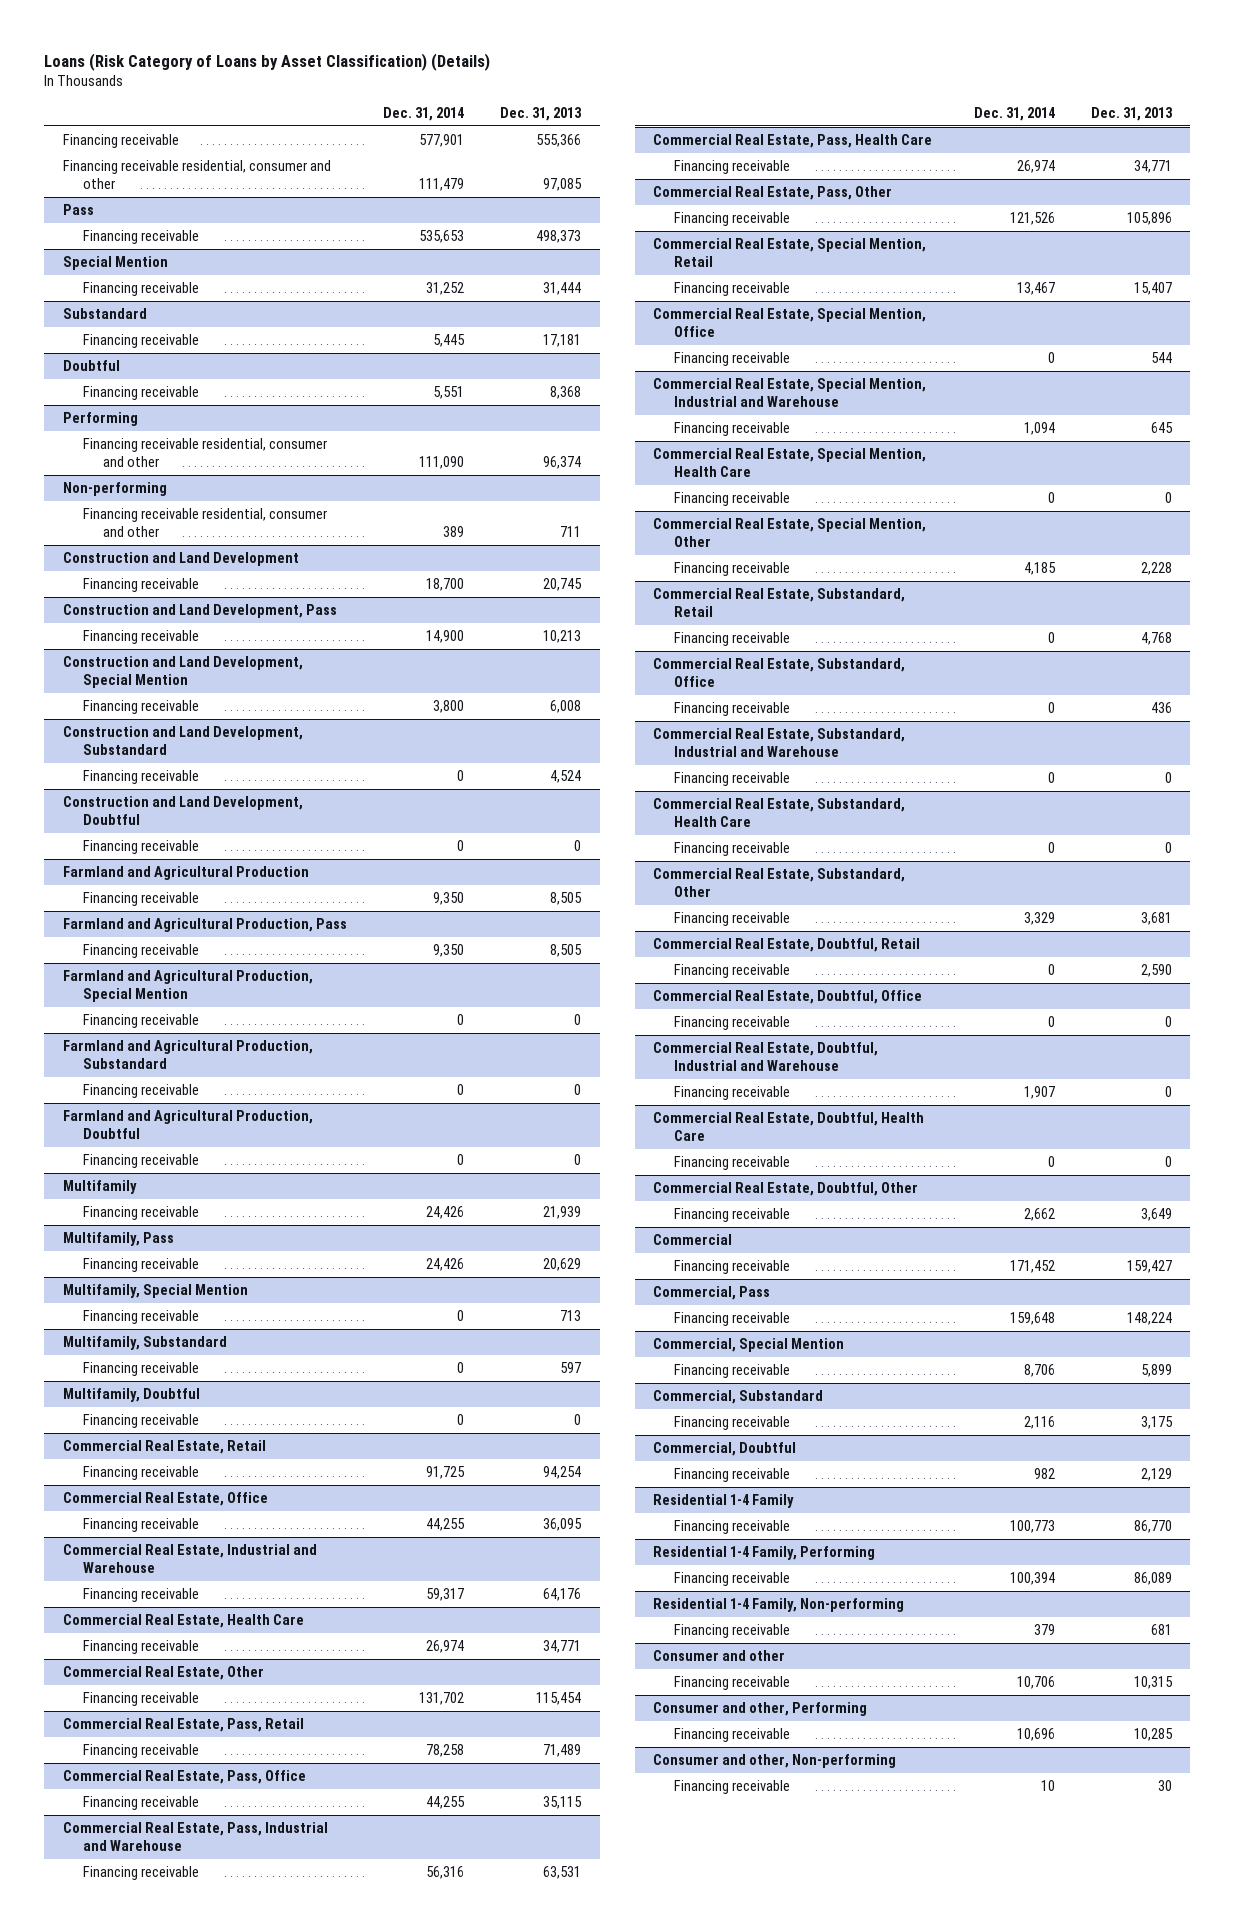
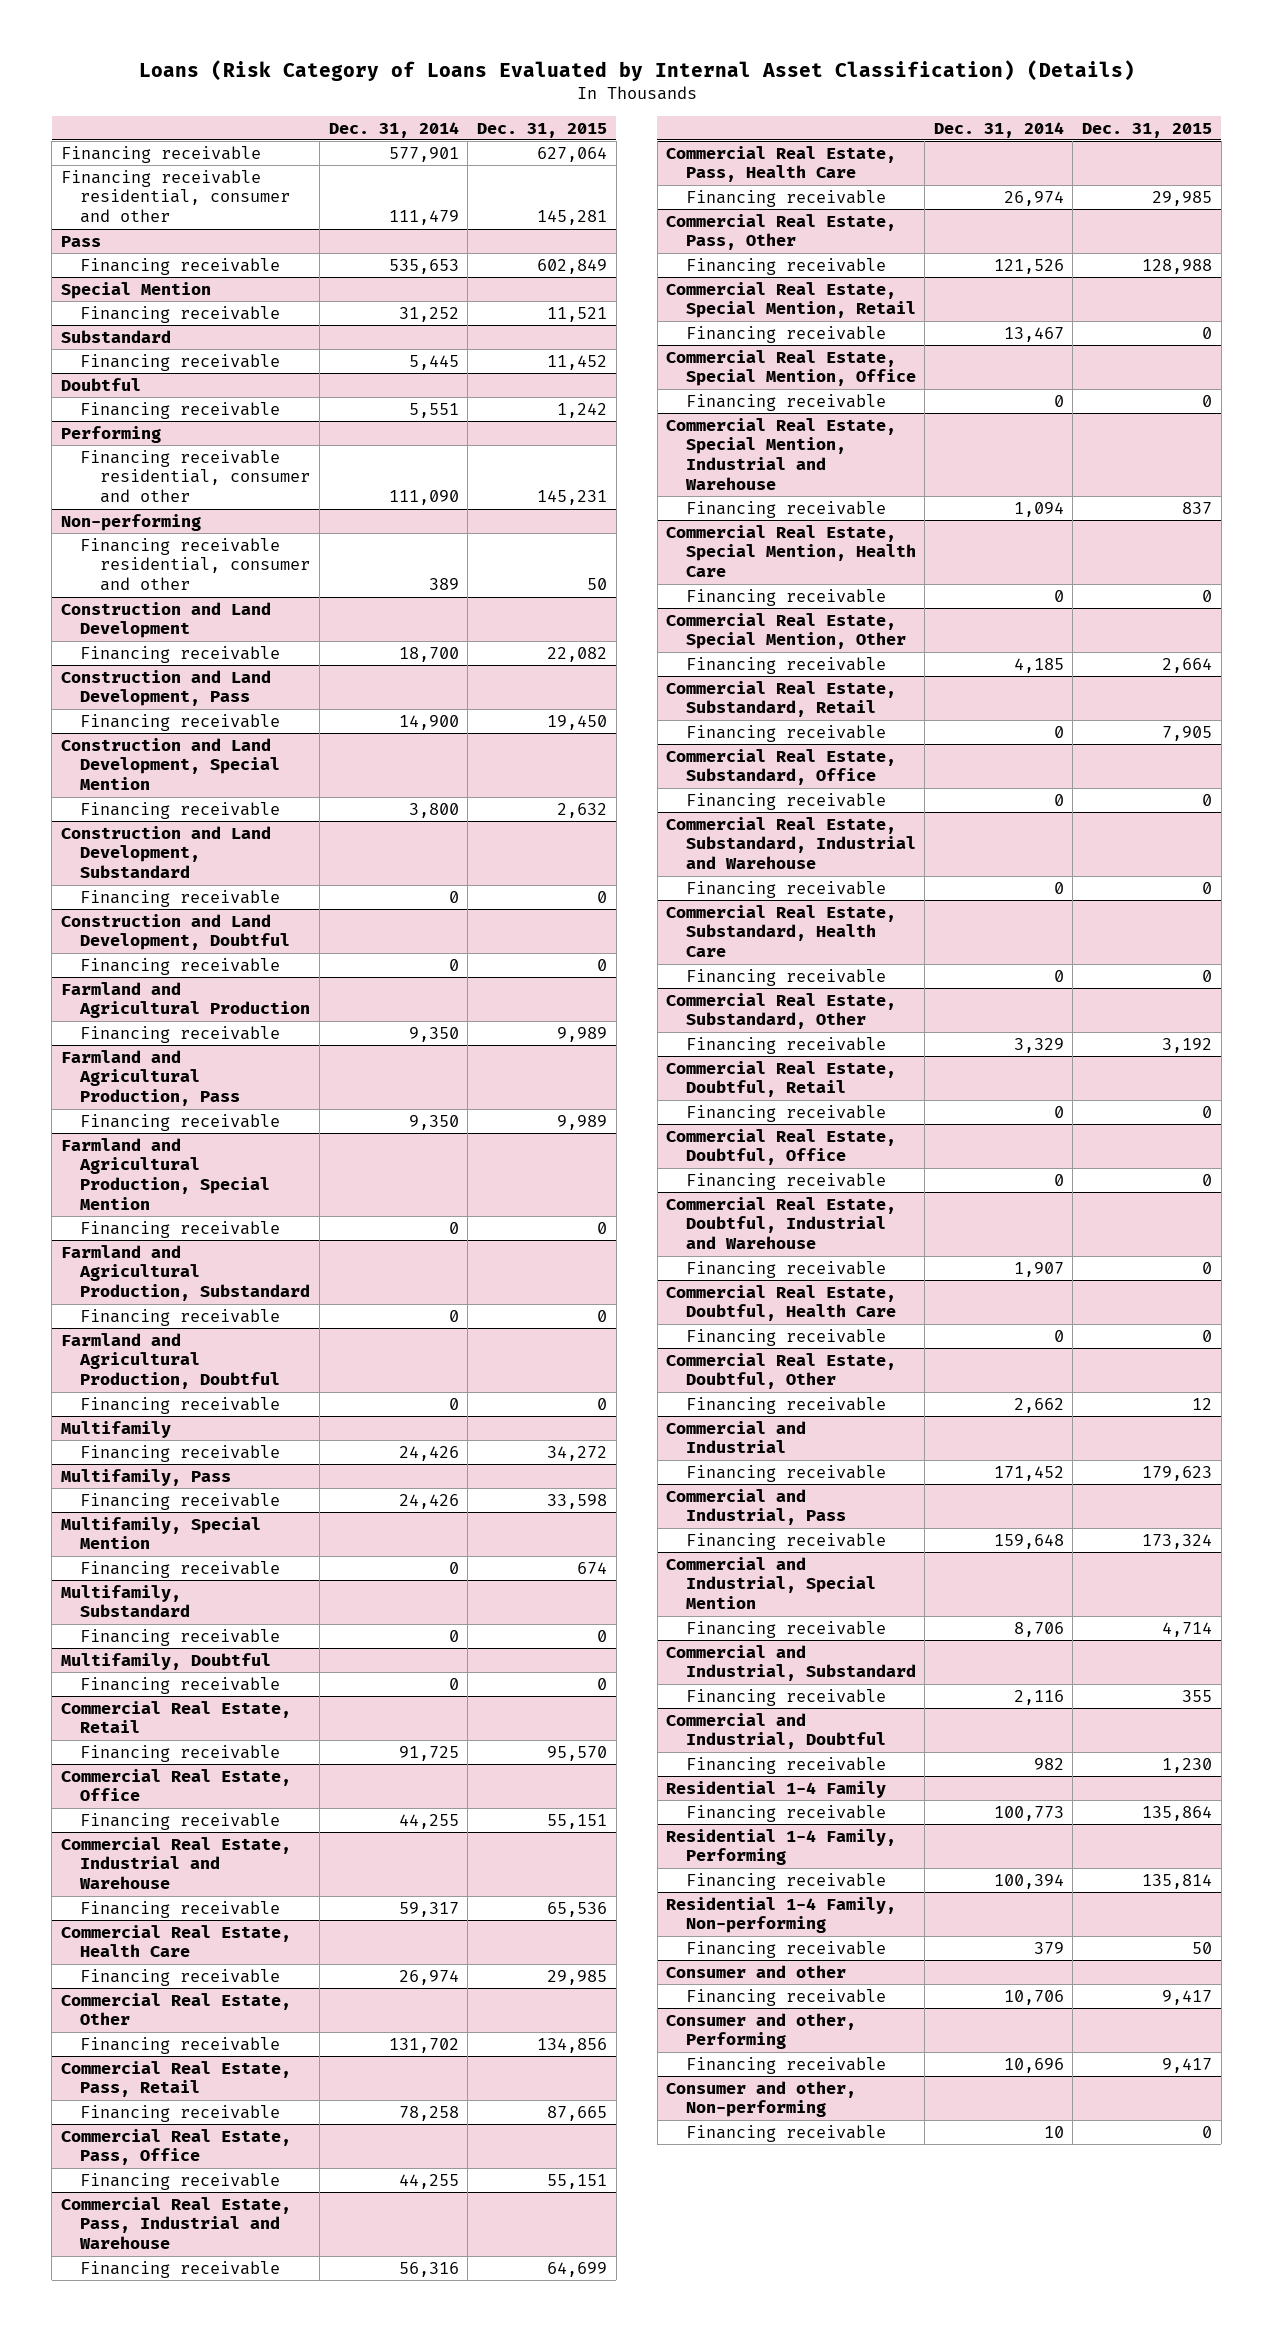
- Loans (Risk Category of Loans by Asset Classification) (Details)
+ Loans (Risk Category of Loans Evaluated by Internal Asset Classification) (Details)
- | Dec. 31, 2014 | Dec. 31, 2013
+ | Dec. 31, 2014 | Dec. 31, 2015
- Commercial
+ Commercial and Industrial
- Commercial, Pass
+ Commercial and Industrial, Pass
- Commercial, Special Mention
+ Commercial and Industrial, Special Mention
- Commercial, Substandard
+ Commercial and Industrial, Substandard
- Commercial, Doubtful
+ Commercial and Industrial, Doubtful

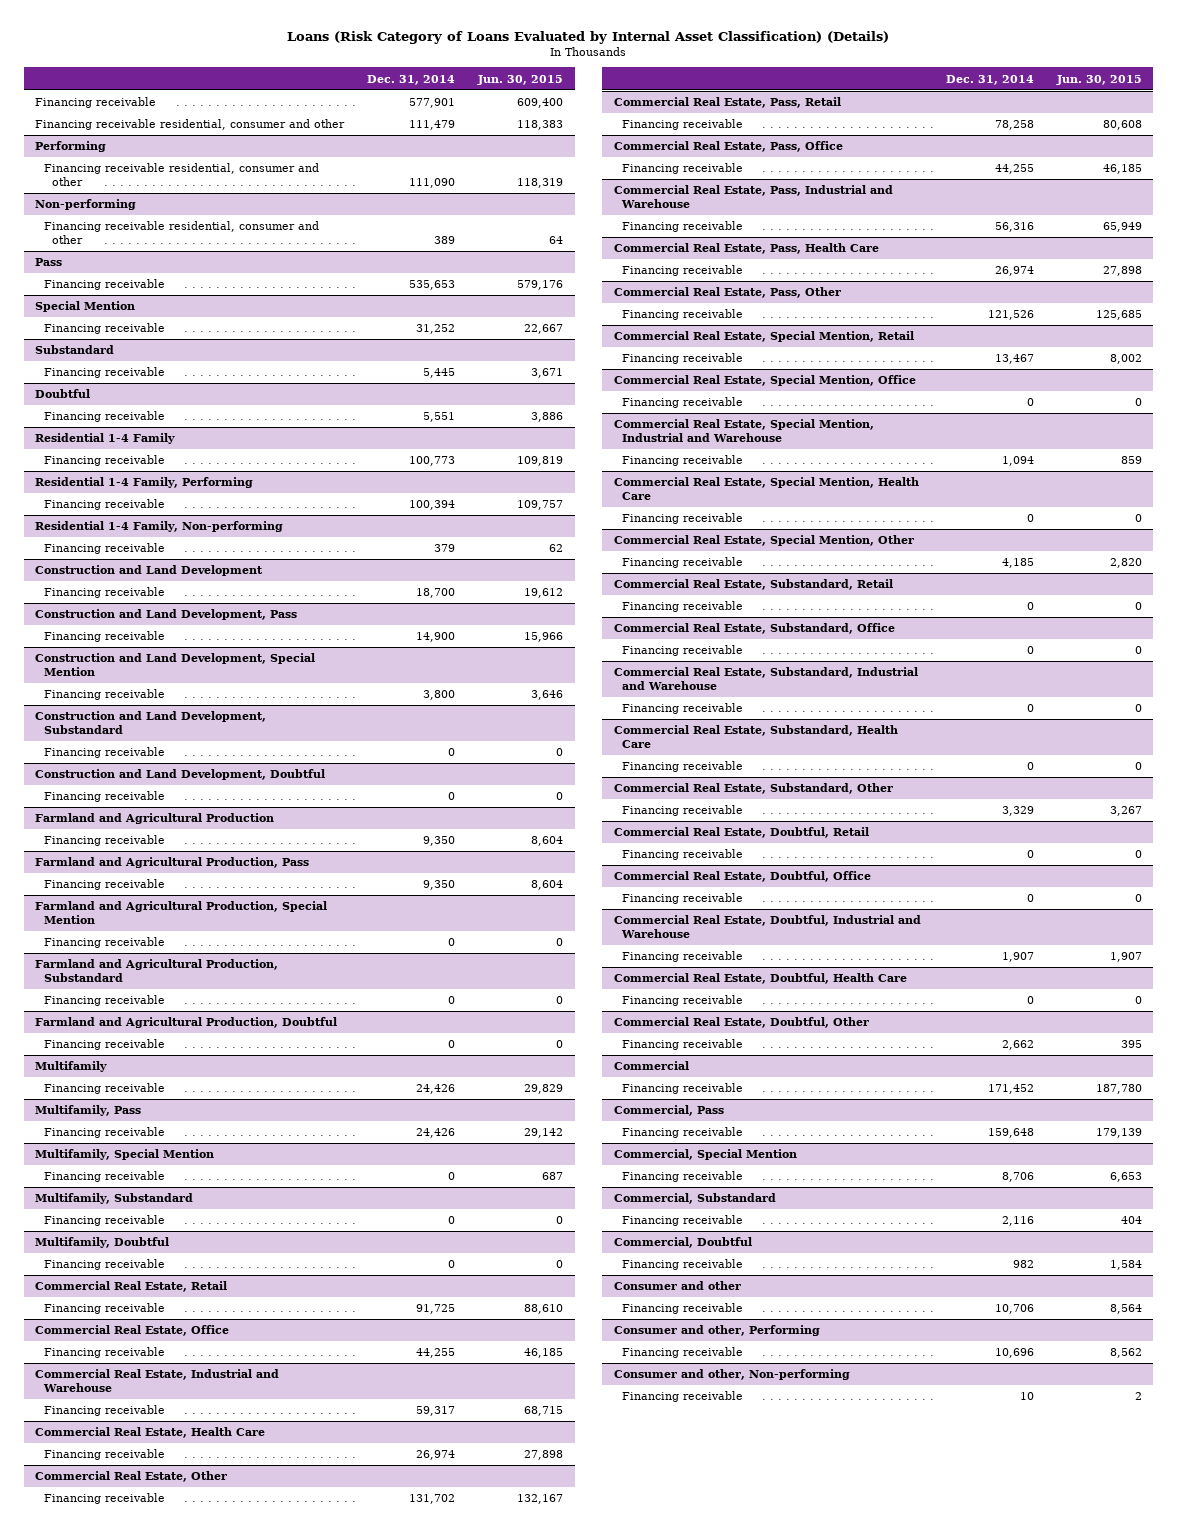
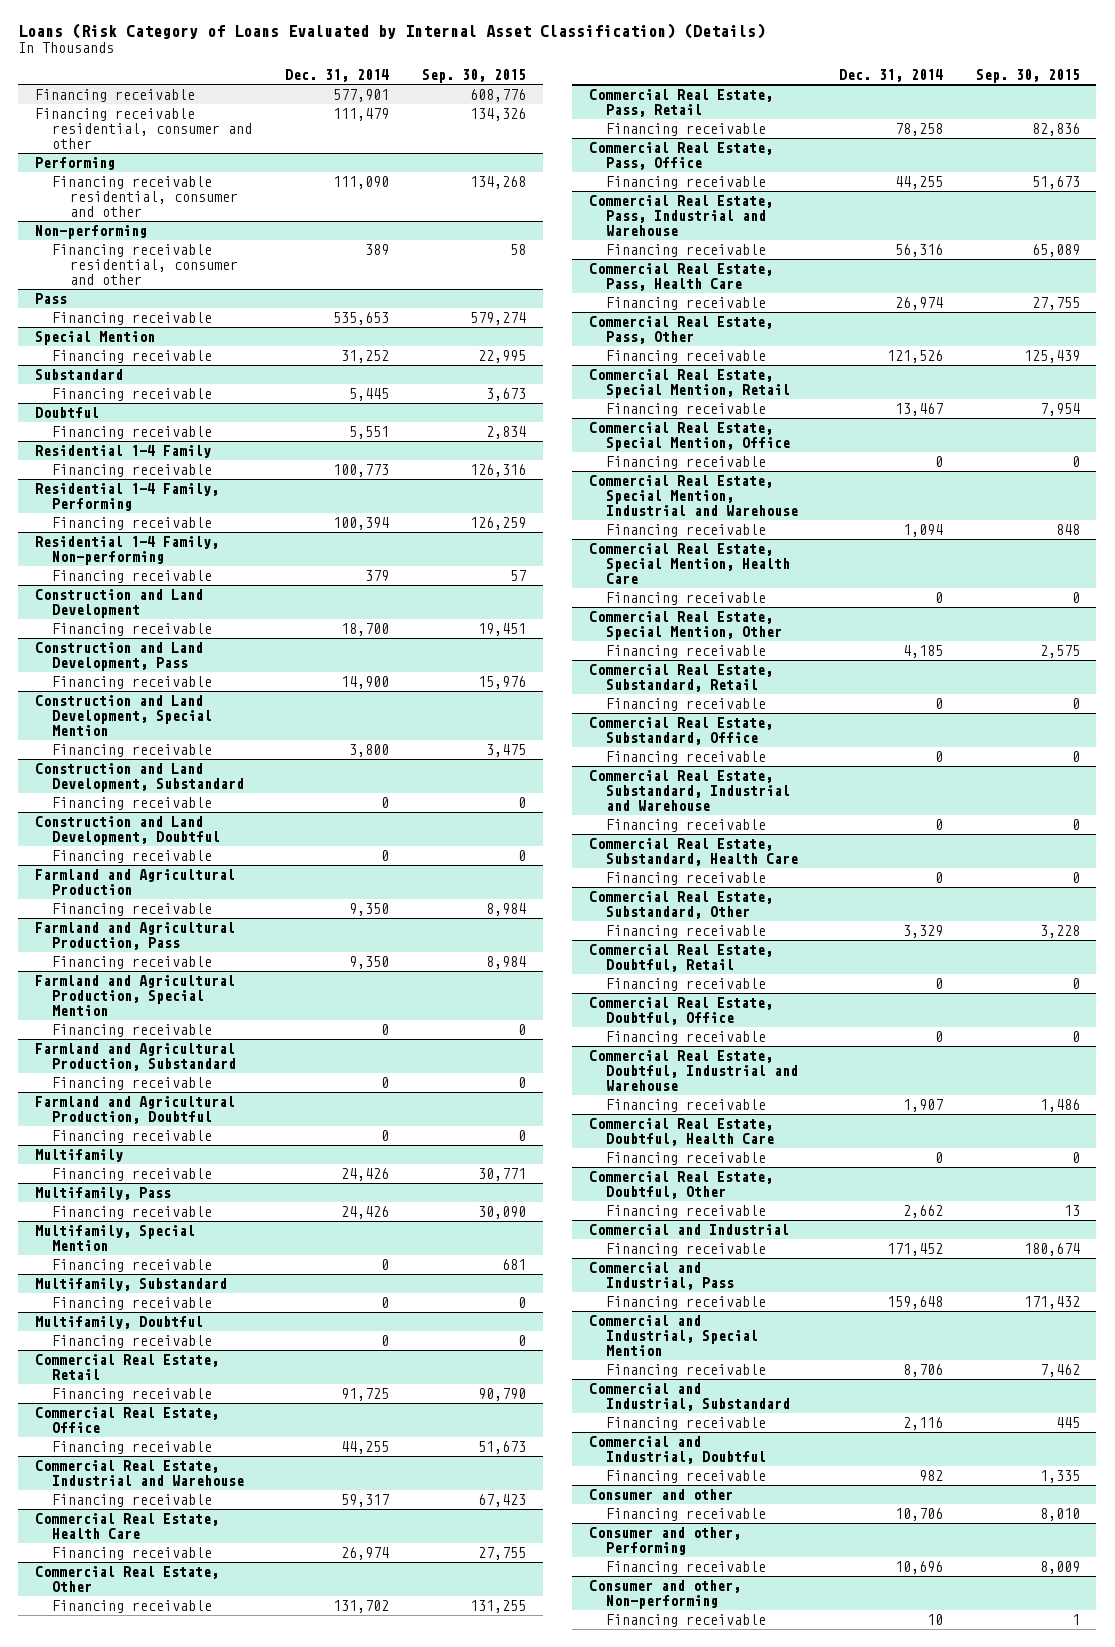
- | Dec. 31, 2014 | Jun. 30, 2015
+ | Dec. 31, 2014 | Sep. 30, 2015
- Commercial
+ Commercial and Industrial
- Commercial, Pass
+ Commercial and Industrial, Pass
- Commercial, Special Mention
+ Commercial and Industrial, Special Mention
- Commercial, Substandard
+ Commercial and Industrial, Substandard
- Commercial, Doubtful
+ Commercial and Industrial, Doubtful

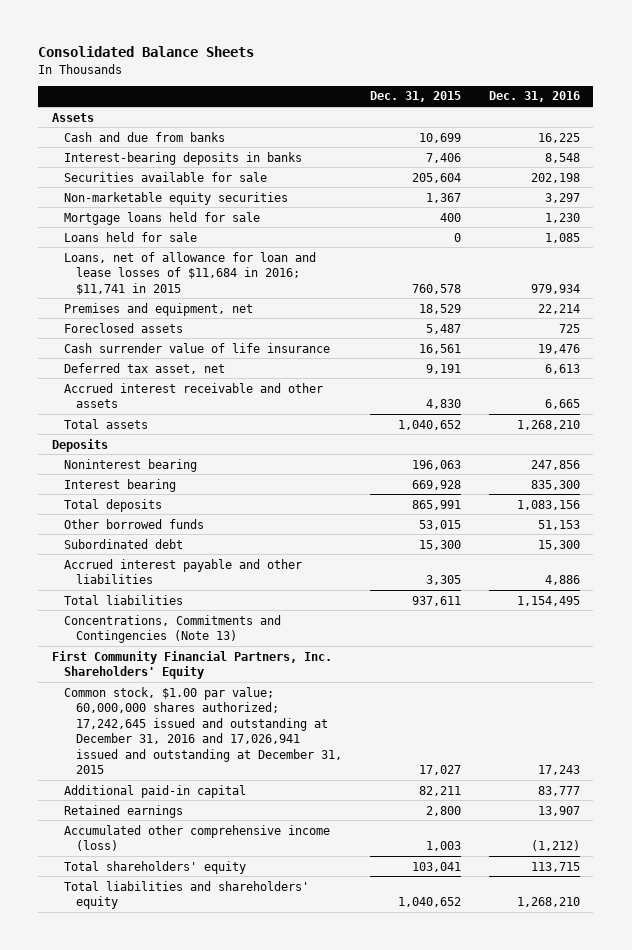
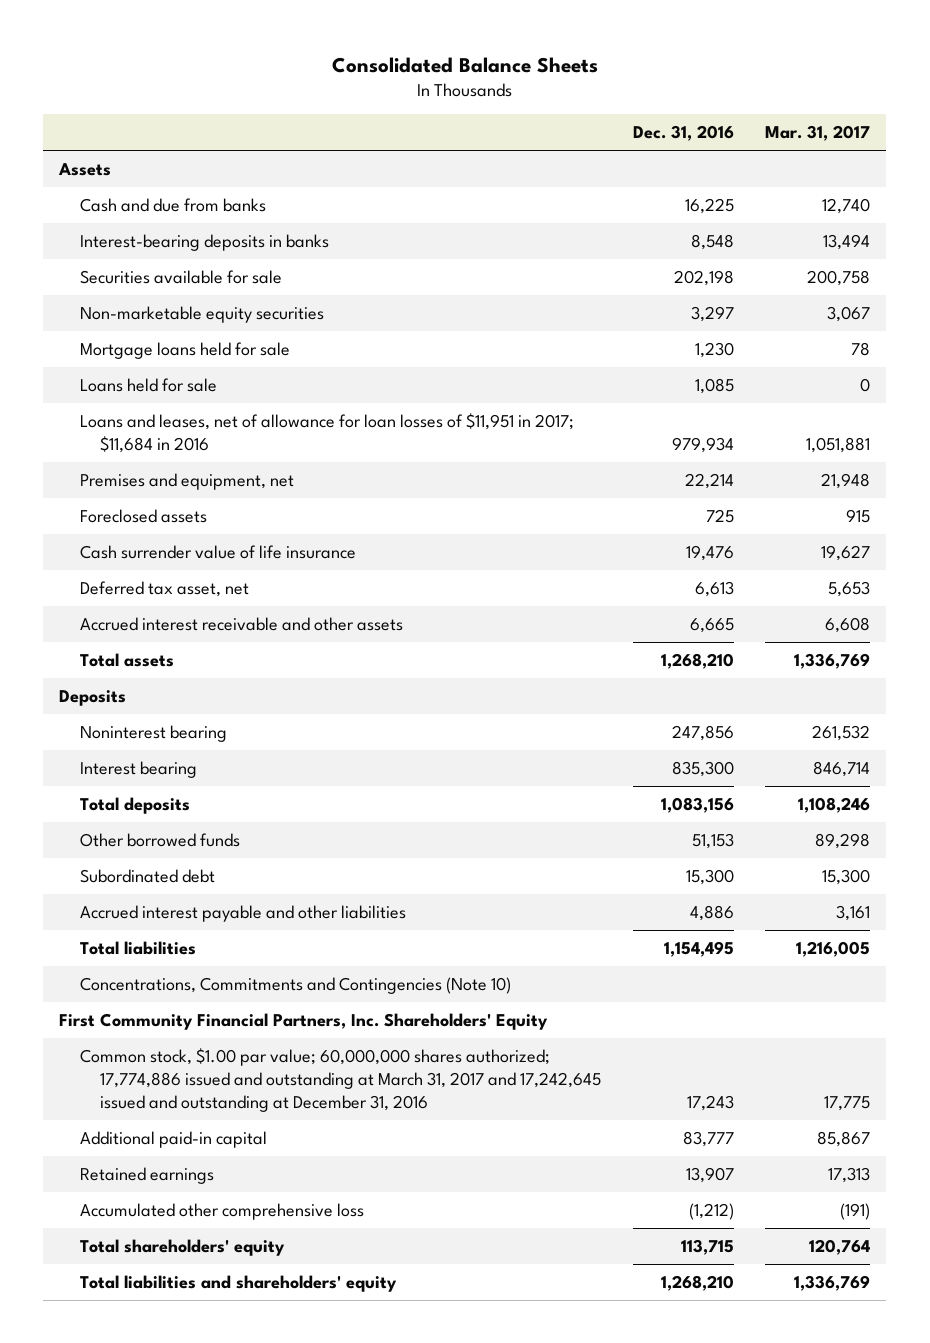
- | Dec. 31, 2015 | Dec. 31, 2016
+ | Dec. 31, 2016 | Mar. 31, 2017
- Loans, net of allowance for loan and lease losses of $11,684 in 2016; $11,741 in 2015 | 760,578 | 979,934
+ Loans and leases, net of allowance for loan losses of $11,951 in 2017; $11,684 in 2016 | 979,934 | 1,051,881
- Concentrations, Commitments and Contingencies (Note 13)
+ Concentrations, Commitments and Contingencies (Note 10)
- Common stock, $1.00 par value; 60,000,000 shares authorized; 17,242,645 issued and outstanding at December 31, 2016 and 17,026,941 issued and outstanding at December 31, 2015 | 17,027 | 17,243
+ Common stock, $1.00 par value; 60,000,000 shares authorized; 17,774,886 issued and outstanding at March 31, 2017 and 17,242,645 issued and outstanding at December 31, 2016 | 17,243 | 17,775
- Accumulated other comprehensive income (loss) | 1,003 | (1,212)
+ Accumulated other comprehensive loss | (1,212) | (191)

